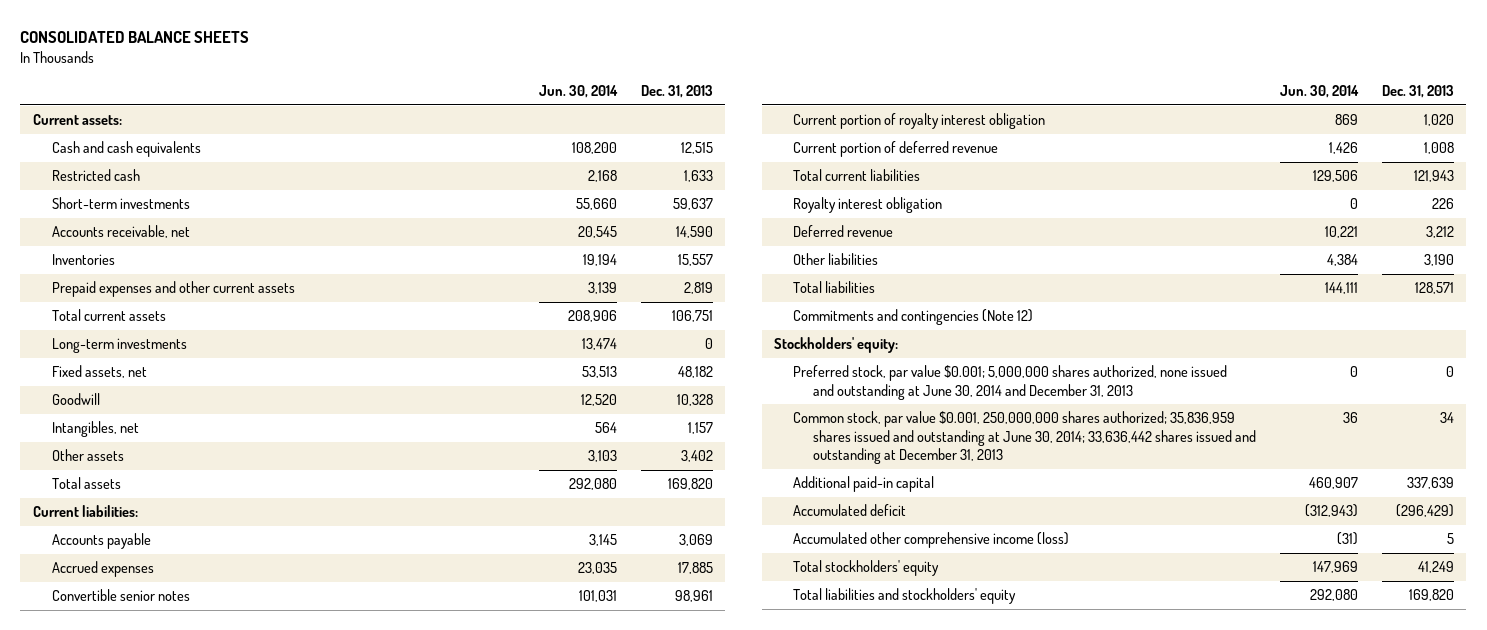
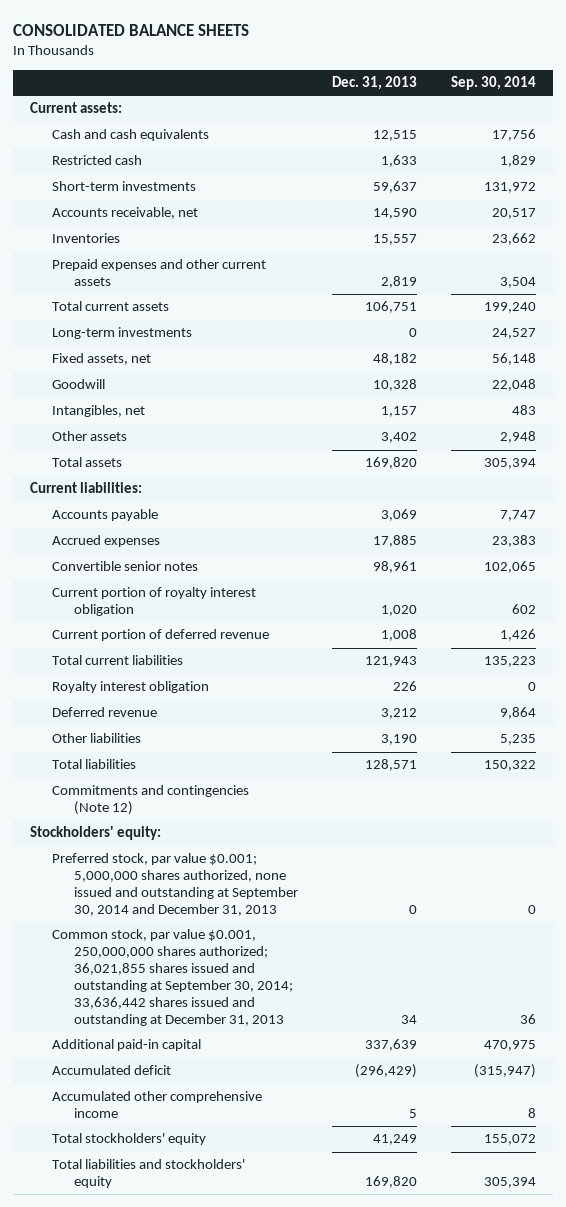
- | Jun. 30, 2014 | Dec. 31, 2013
+ | Dec. 31, 2013 | Sep. 30, 2014
- Preferred stock, par value $0.001; 5,000,000 shares authorized, none issued and outstanding at June 30, 2014 and December 31, 2013 | 0 | 0
- Common stock, par value $0.001, 250,000,000 shares authorized; 35,836,959 shares issued and outstanding at June 30, 2014; 33,636,442 shares issued and outstanding at December 31, 2013 | 36 | 34
+ Preferred stock, par value $0.001; 5,000,000 shares authorized, none issued and outstanding at September 30, 2014 and December 31, 2013 | 0 | 0
+ Common stock, par value $0.001, 250,000,000 shares authorized; 36,021,855 shares issued and outstanding at September 30, 2014; 33,636,442 shares issued and outstanding at December 31, 2013 | 34 | 36
- Accumulated other comprehensive income (loss) | (31) | 5
+ Accumulated other comprehensive income | 5 | 8

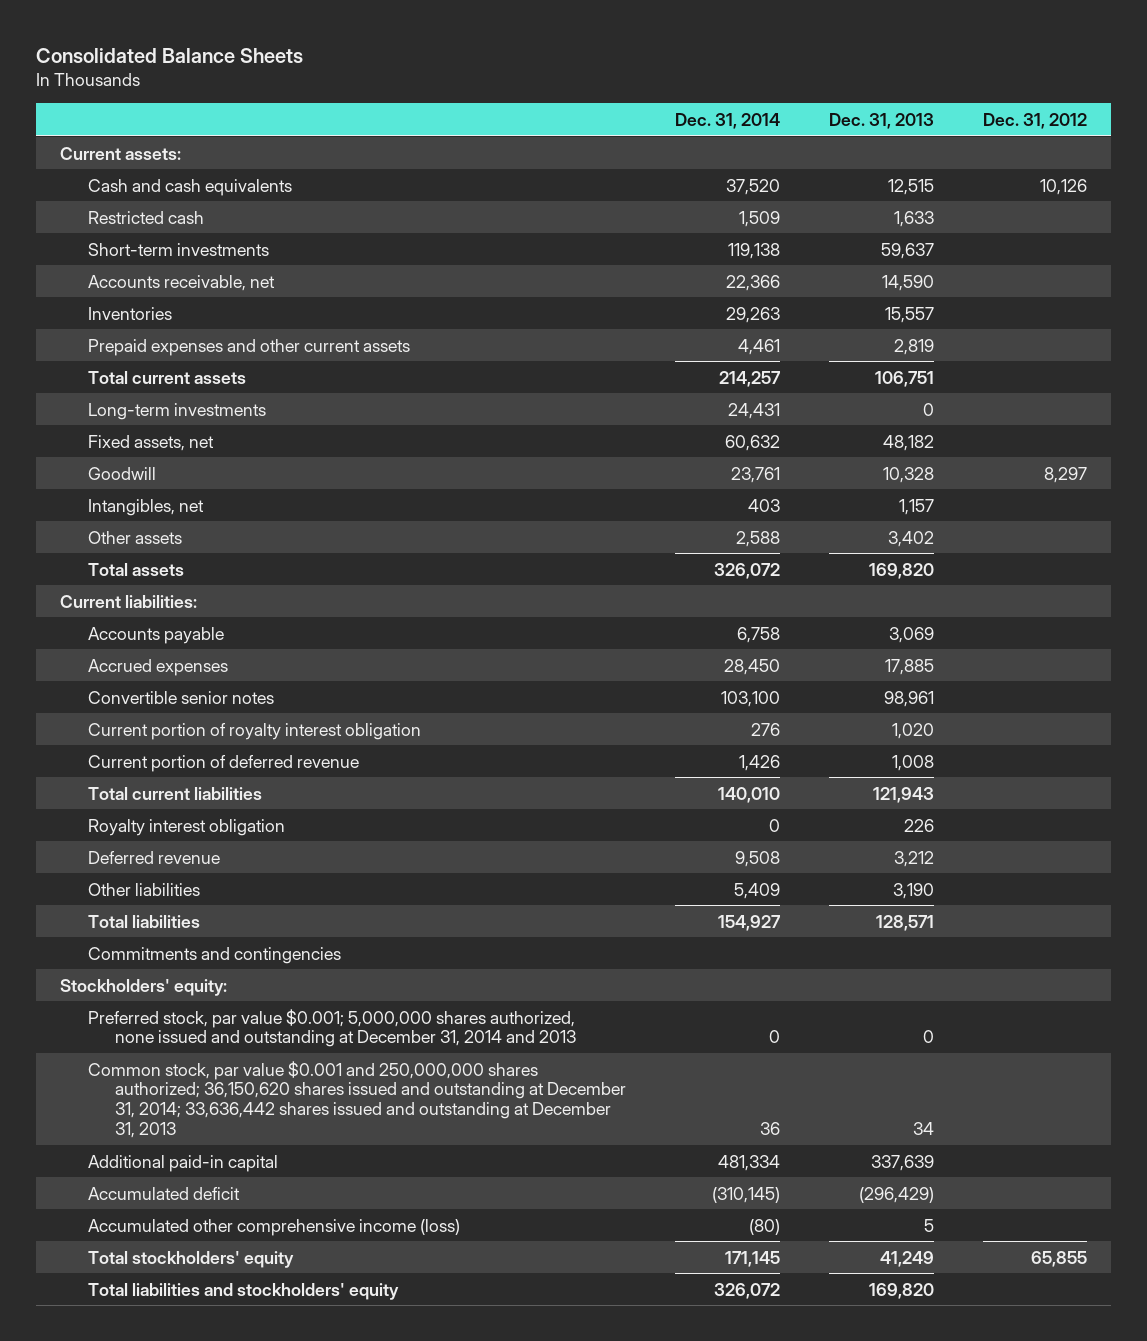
- CONSOLIDATED BALANCE SHEETS
+ Consolidated Balance Sheets
- | Dec. 31, 2013 | Sep. 30, 2014
+ | Dec. 31, 2014 | Dec. 31, 2013 | Dec. 31, 2012
- Commitments and contingencies (Note 12)
+ Commitments and contingencies
- Preferred stock, par value $0.001; 5,000,000 shares authorized, none issued and outstanding at September 30, 2014 and December 31, 2013 | 0 | 0
- Common stock, par value $0.001, 250,000,000 shares authorized; 36,021,855 shares issued and outstanding at September 30, 2014; 33,636,442 shares issued and outstanding at December 31, 2013 | 34 | 36
+ Preferred stock, par value $0.001; 5,000,000 shares authorized, none issued and outstanding at December 31, 2014 and 2013 | 0 | 0 |
+ Common stock, par value $0.001 and 250,000,000 shares authorized; 36,150,620 shares issued and outstanding at December 31, 2014; 33,636,442 shares issued and outstanding at December 31, 2013 | 36 | 34 |
- Accumulated other comprehensive income | 5 | 8
+ Accumulated other comprehensive income (loss) | (80) | 5 |

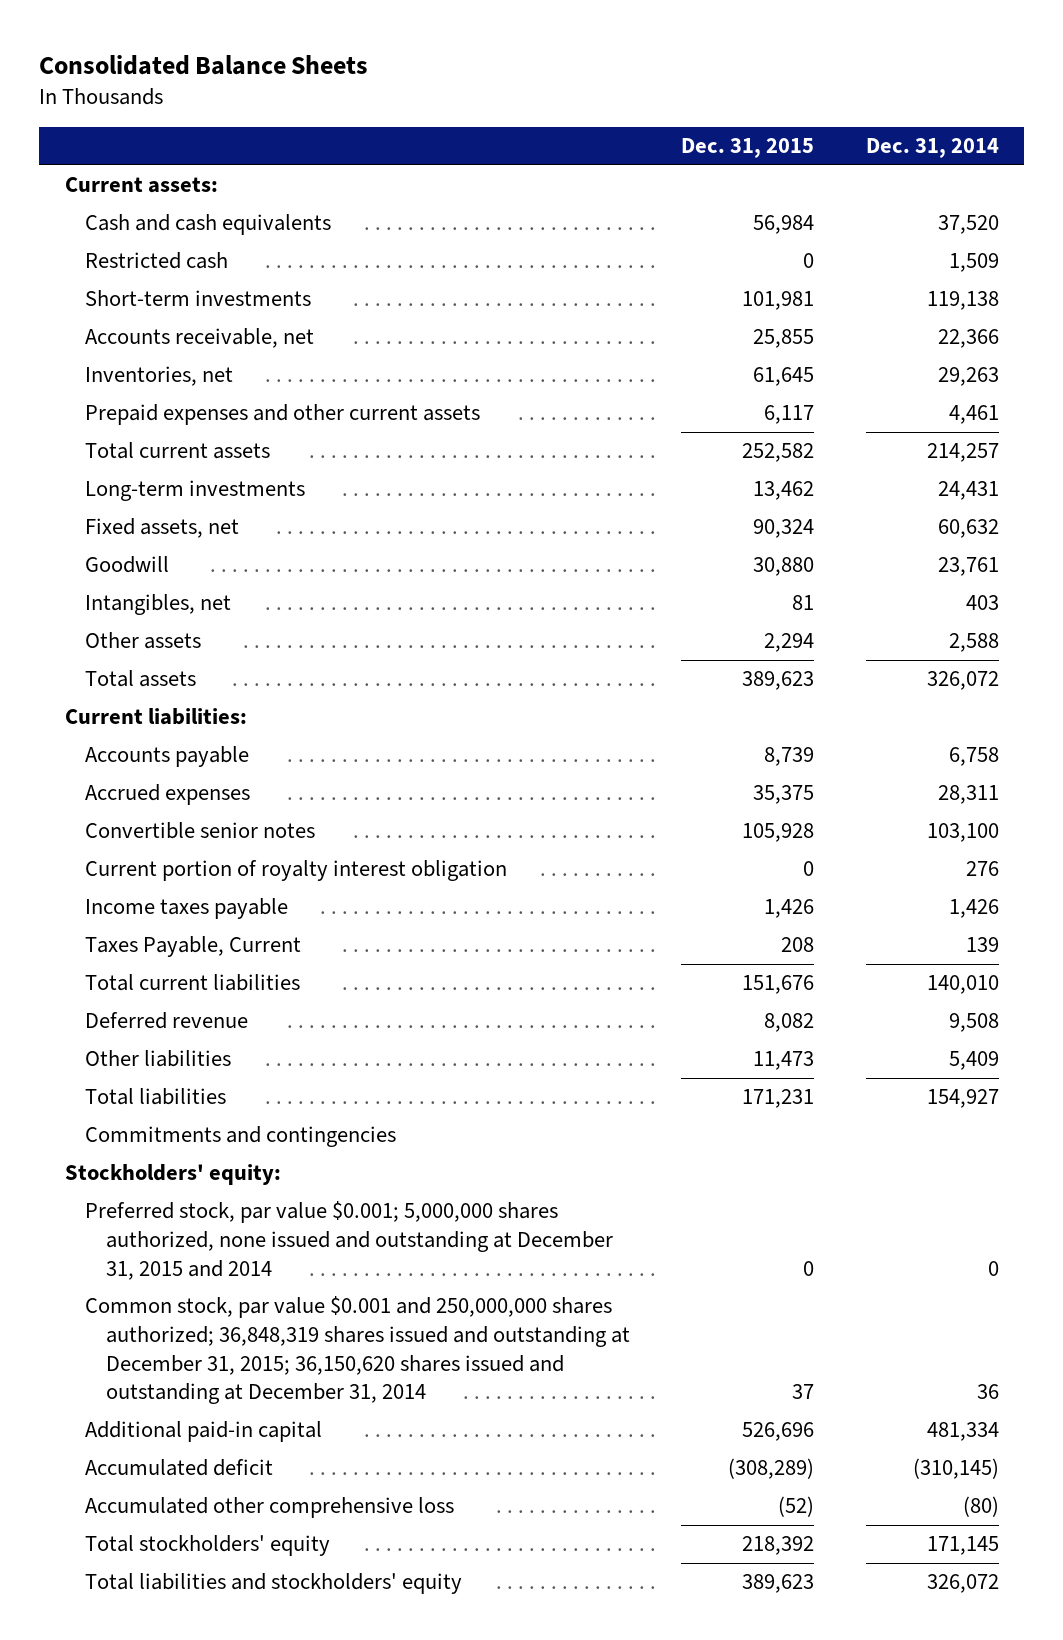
- | Dec. 31, 2014 | Dec. 31, 2013 | Dec. 31, 2012
+ | Dec. 31, 2015 | Dec. 31, 2014
- Inventories | 29,263 | 15,557 |
+ Inventories, net | 61,645 | 29,263
- Accrued expenses | 28,450 | 17,885 |
+ Accrued expenses | 35,375 | 28,311
- Current portion of deferred revenue | 1,426 | 1,008 |
+ Income taxes payable | 1,426 | 1,426
+ Taxes Payable, Current | 208 | 139
- Royalty interest obligation | 0 | 226 |
- Preferred stock, par value $0.001; 5,000,000 shares authorized, none issued and outstanding at December 31, 2014 and 2013 | 0 | 0 |
- Common stock, par value $0.001 and 250,000,000 shares authorized; 36,150,620 shares issued and outstanding at December 31, 2014; 33,636,442 shares issued and outstanding at December 31, 2013 | 36 | 34 |
+ Preferred stock, par value $0.001; 5,000,000 shares authorized, none issued and outstanding at December 31, 2015 and 2014 | 0 | 0
+ Common stock, par value $0.001 and 250,000,000 shares authorized; 36,848,319 shares issued and outstanding at December 31, 2015; 36,150,620 shares issued and outstanding at December 31, 2014 | 37 | 36
- Accumulated other comprehensive income (loss) | (80) | 5 |
+ Accumulated other comprehensive loss | (52) | (80)

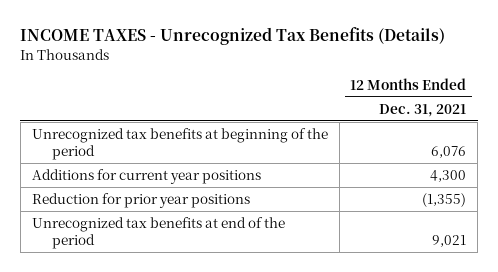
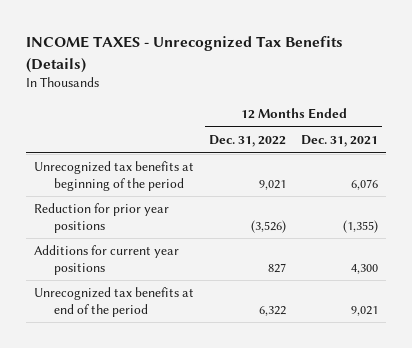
- | 12 Months Ended Dec. 31, 2021
+ | 12 Months Ended Dec. 31, 2022 | 12 Months Ended Dec. 31, 2021
moved down: Additions for current year positions | 827 | 4,300

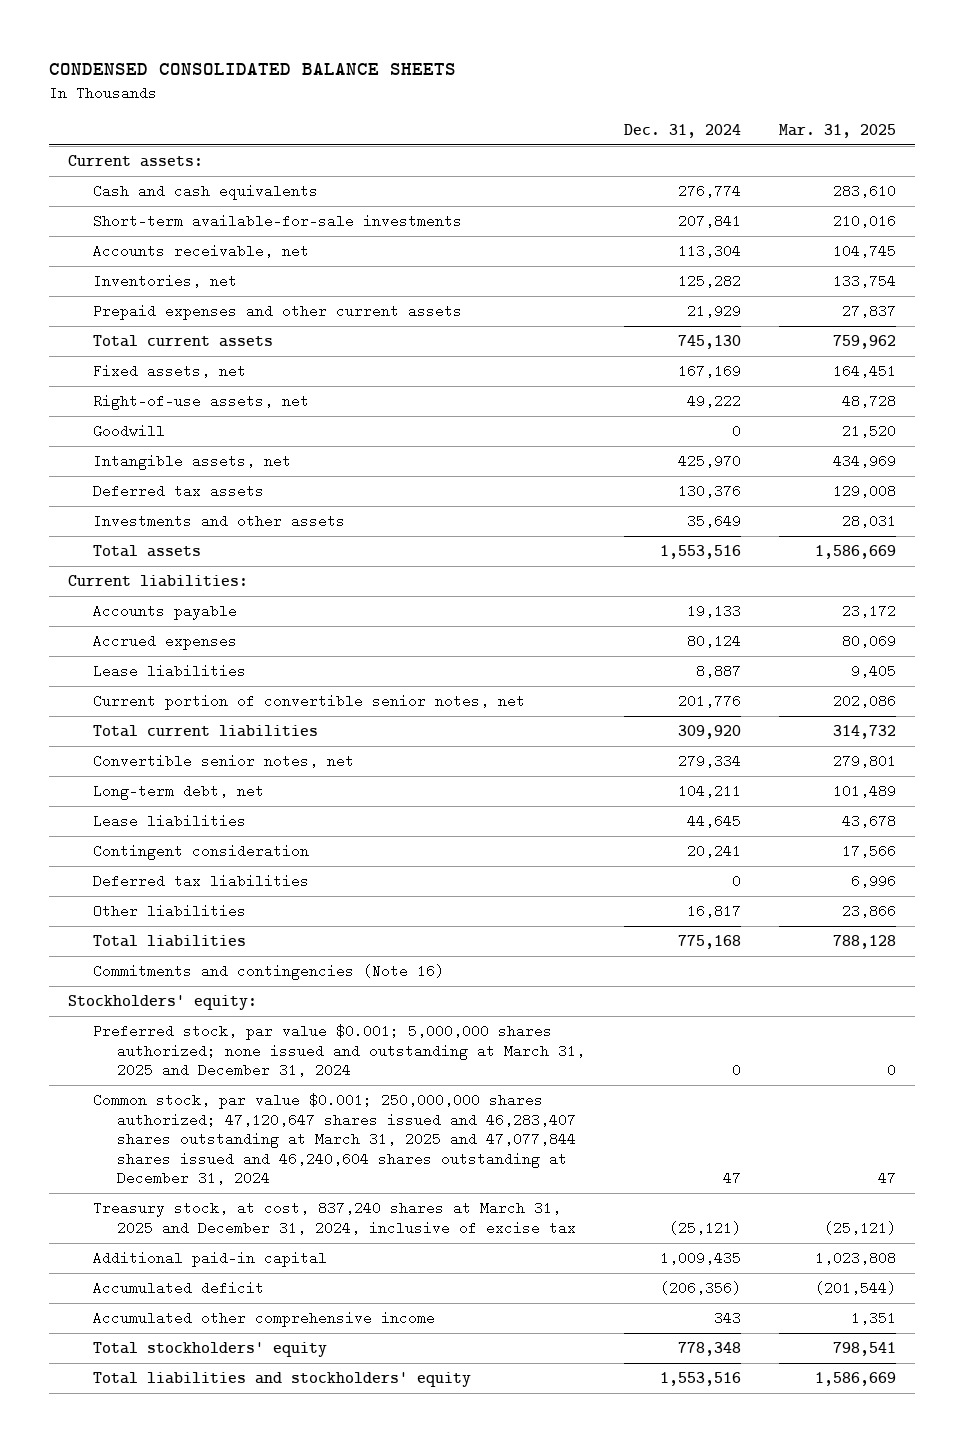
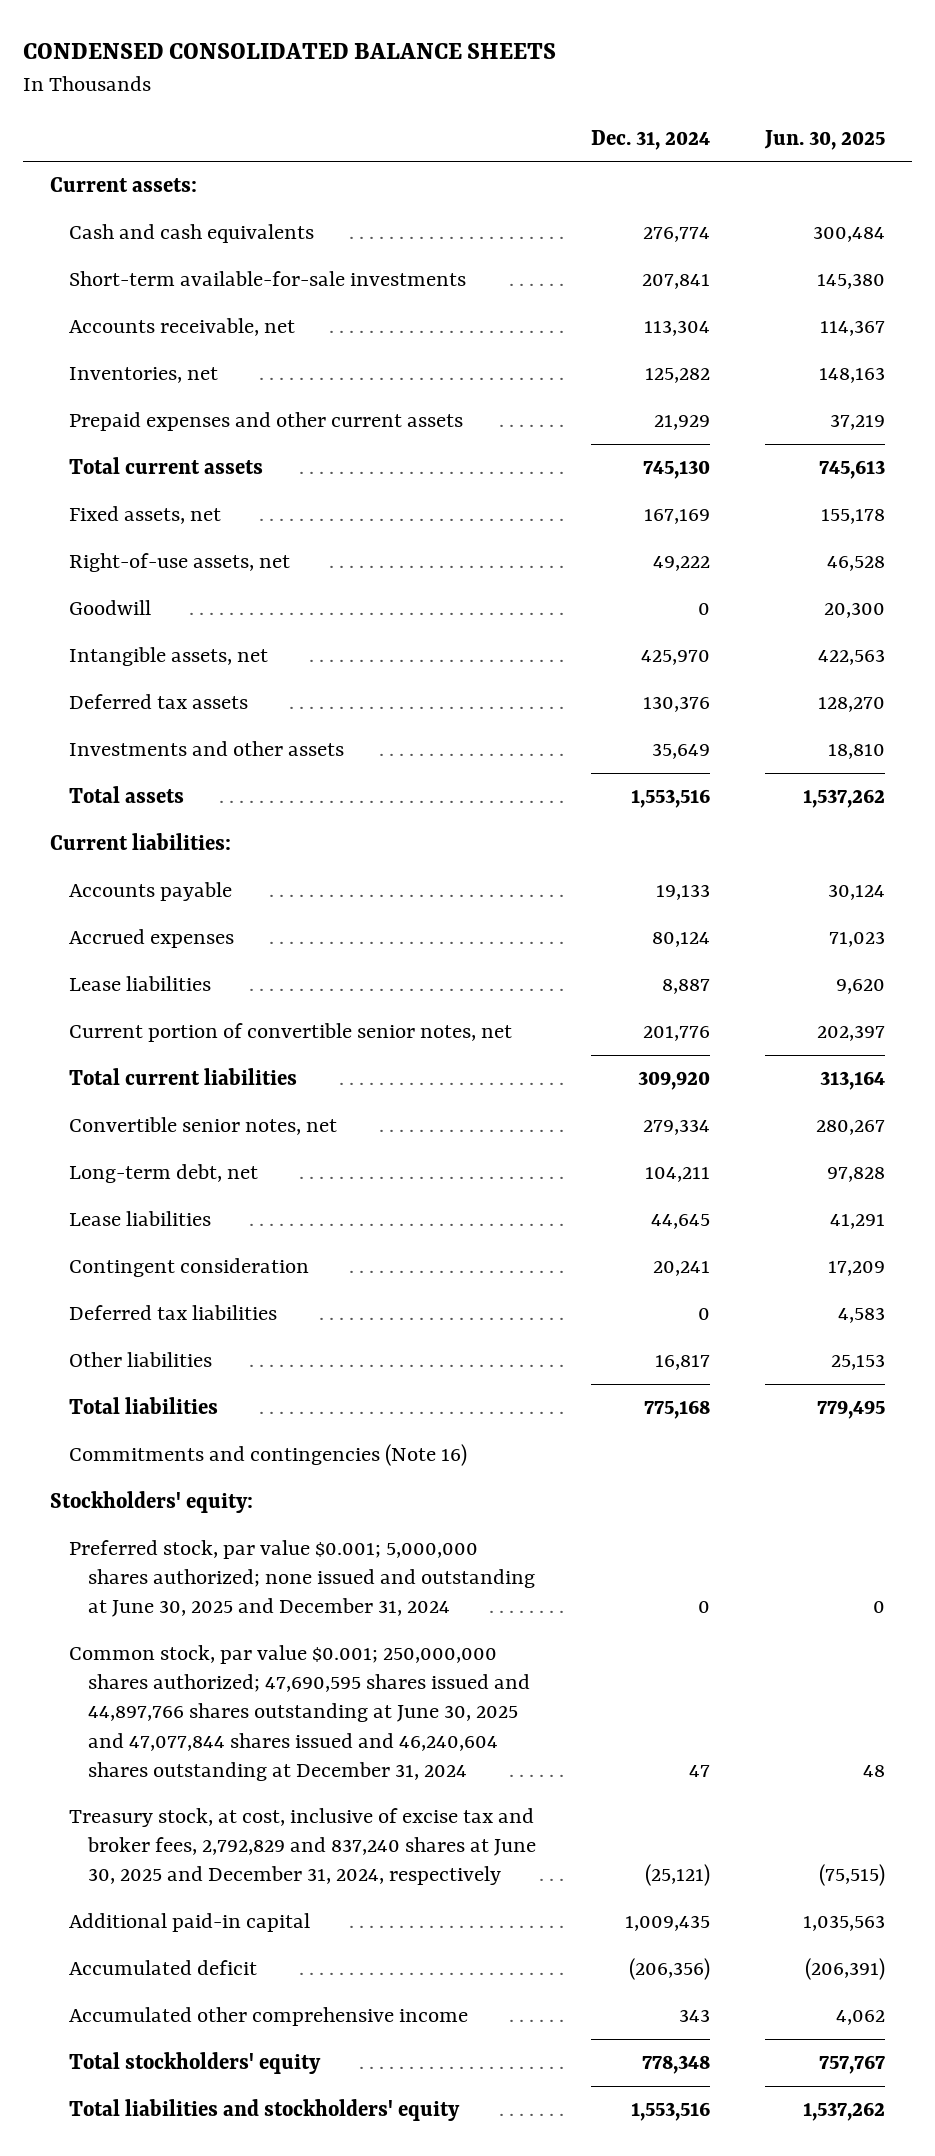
- | Dec. 31, 2024 | Mar. 31, 2025
+ | Dec. 31, 2024 | Jun. 30, 2025
- Preferred stock, par value $0.001; 5,000,000 shares authorized; none issued and outstanding at March 31, 2025 and December 31, 2024 | 0 | 0
- Common stock, par value $0.001; 250,000,000 shares authorized; 47,120,647 shares issued and 46,283,407 shares outstanding at March 31, 2025 and 47,077,844 shares issued and 46,240,604 shares outstanding at December 31, 2024 | 47 | 47
- Treasury stock, at cost, 837,240 shares at March 31, 2025 and December 31, 2024, inclusive of excise tax | (25,121) | (25,121)
+ Preferred stock, par value $0.001; 5,000,000 shares authorized; none issued and outstanding at June 30, 2025 and December 31, 2024 | 0 | 0
+ Common stock, par value $0.001; 250,000,000 shares authorized; 47,690,595 shares issued and 44,897,766 shares outstanding at June 30, 2025 and 47,077,844 shares issued and 46,240,604 shares outstanding at December 31, 2024 | 47 | 48
+ Treasury stock, at cost, inclusive of excise tax and broker fees, 2,792,829 and 837,240 shares at June 30, 2025 and December 31, 2024, respectively | (25,121) | (75,515)

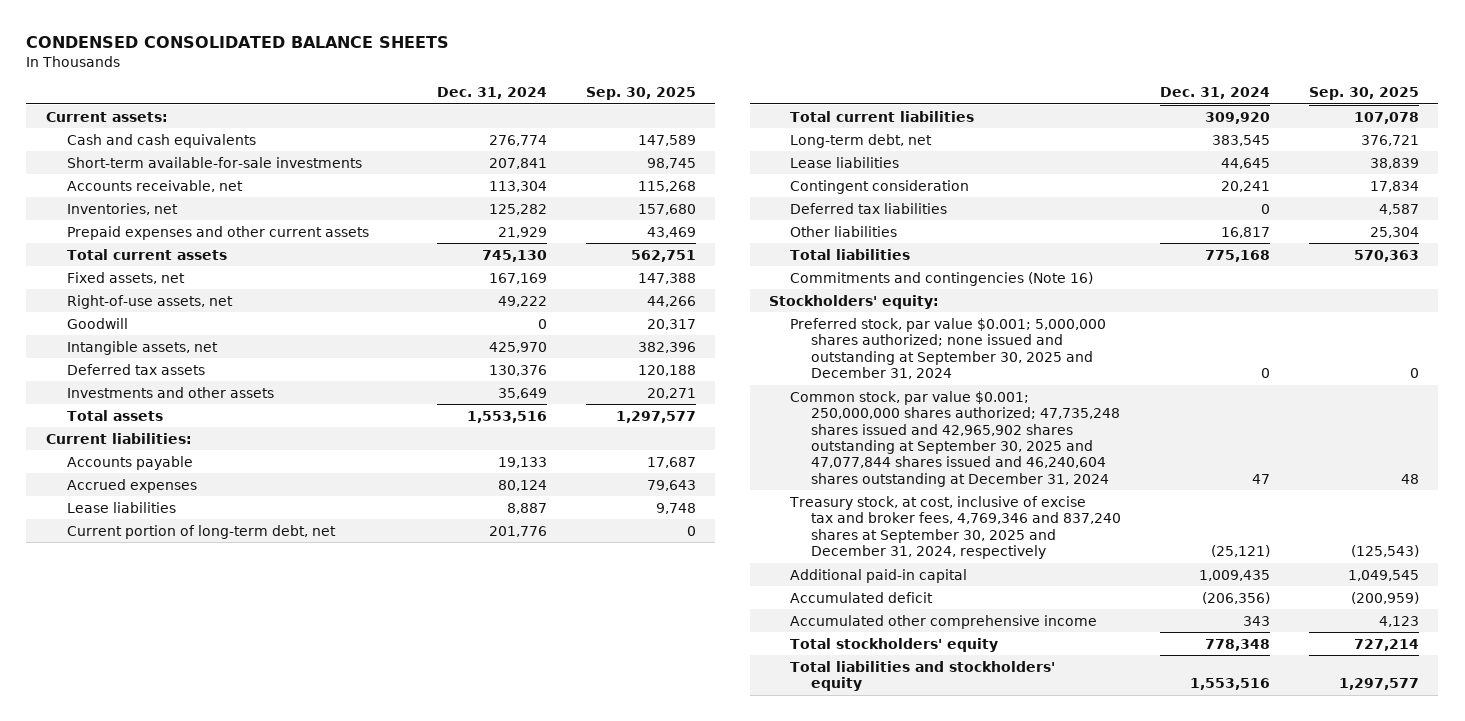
- | Dec. 31, 2024 | Jun. 30, 2025
+ | Dec. 31, 2024 | Sep. 30, 2025
- Current portion of convertible senior notes, net | 201,776 | 202,397
+ Current portion of long-term debt, net | 201,776 | 0
- Convertible senior notes, net | 279,334 | 280,267
- Long-term debt, net | 104,211 | 97,828
+ Long-term debt, net | 383,545 | 376,721
- Preferred stock, par value $0.001; 5,000,000 shares authorized; none issued and outstanding at June 30, 2025 and December 31, 2024 | 0 | 0
- Common stock, par value $0.001; 250,000,000 shares authorized; 47,690,595 shares issued and 44,897,766 shares outstanding at June 30, 2025 and 47,077,844 shares issued and 46,240,604 shares outstanding at December 31, 2024 | 47 | 48
- Treasury stock, at cost, inclusive of excise tax and broker fees, 2,792,829 and 837,240 shares at June 30, 2025 and December 31, 2024, respectively | (25,121) | (75,515)
+ Preferred stock, par value $0.001; 5,000,000 shares authorized; none issued and outstanding at September 30, 2025 and December 31, 2024 | 0 | 0
+ Common stock, par value $0.001; 250,000,000 shares authorized; 47,735,248 shares issued and 42,965,902 shares outstanding at September 30, 2025 and 47,077,844 shares issued and 46,240,604 shares outstanding at December 31, 2024 | 47 | 48
+ Treasury stock, at cost, inclusive of excise tax and broker fees, 4,769,346 and 837,240 shares at September 30, 2025 and December 31, 2024, respectively | (25,121) | (125,543)

